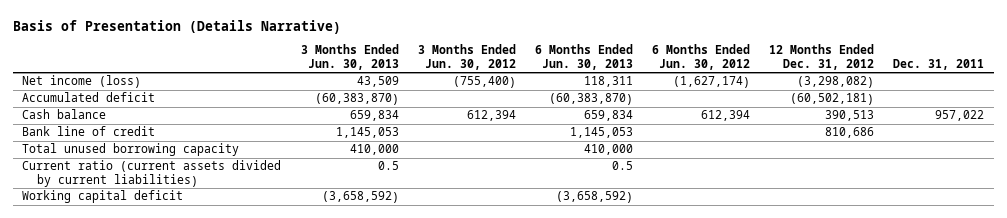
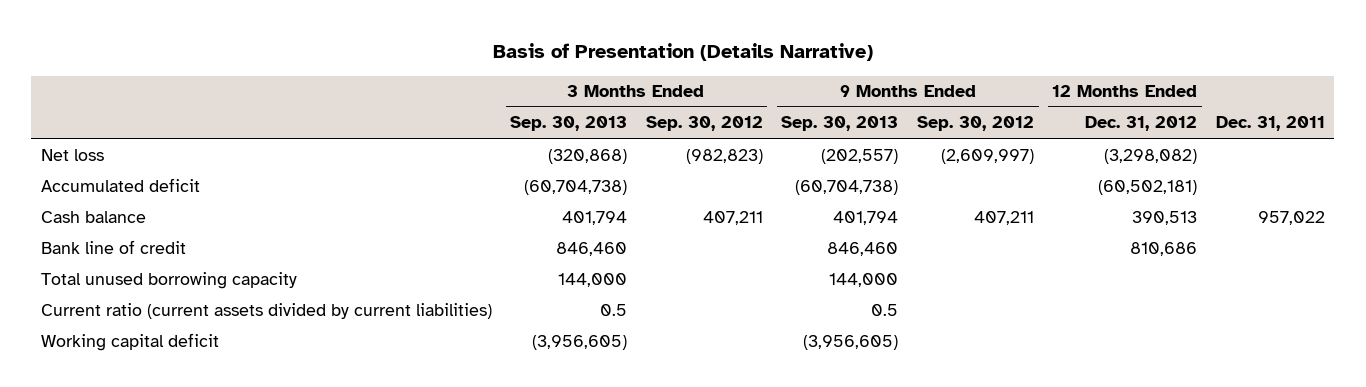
- | 3 Months Ended Jun. 30, 2013 | 3 Months Ended Jun. 30, 2012 | 6 Months Ended Jun. 30, 2013 | 6 Months Ended Jun. 30, 2012 | 12 Months Ended Dec. 31, 2012 | Dec. 31, 2011
+ | 3 Months Ended Sep. 30, 2013 | 3 Months Ended Sep. 30, 2012 | 9 Months Ended Sep. 30, 2013 | 9 Months Ended Sep. 30, 2012 | 12 Months Ended Dec. 31, 2012 | Dec. 31, 2011
- Net income (loss) | 43,509 | (755,400) | 118,311 | (1,627,174) | (3,298,082) |
+ Net loss | (320,868) | (982,823) | (202,557) | (2,609,997) | (3,298,082) |

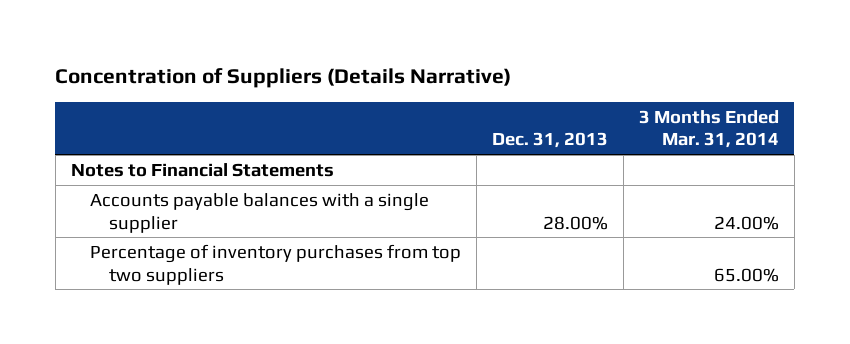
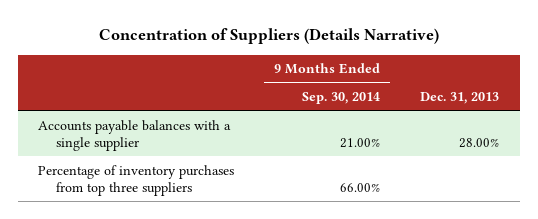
- | Dec. 31, 2013 | 3 Months Ended Mar. 31, 2014
+ | 9 Months Ended Sep. 30, 2014 | Dec. 31, 2013
- Notes to Financial Statements
- Percentage of inventory purchases from top two suppliers | | 65.00%
+ Percentage of inventory purchases from top three suppliers | 66.00% |

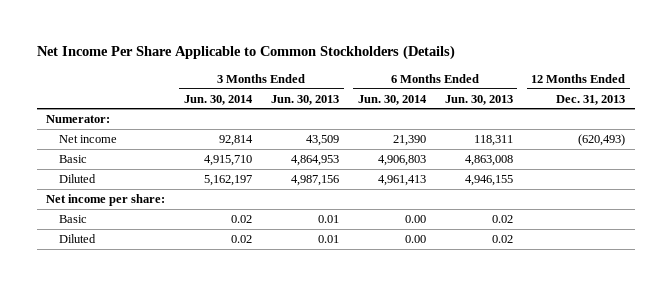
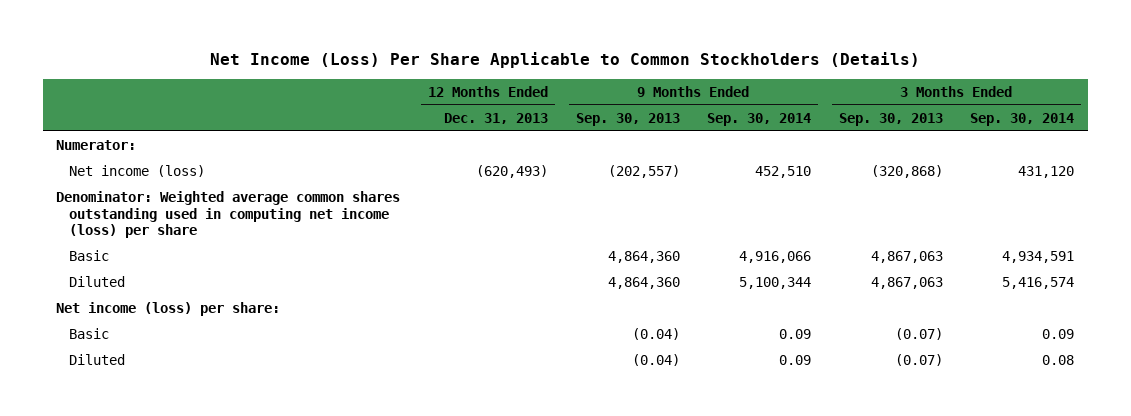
- Net Income Per Share Applicable to Common Stockholders (Details)
+ Net Income (Loss) Per Share Applicable to Common Stockholders (Details)
- | 3 Months Ended Jun. 30, 2014 | 3 Months Ended Jun. 30, 2013 | 6 Months Ended Jun. 30, 2014 | 6 Months Ended Jun. 30, 2013 | 12 Months Ended Dec. 31, 2013
+ | 12 Months Ended Dec. 31, 2013 | 9 Months Ended Sep. 30, 2013 | 9 Months Ended Sep. 30, 2014 | 3 Months Ended Sep. 30, 2013 | 3 Months Ended Sep. 30, 2014
- Net income | 92,814 | 43,509 | 21,390 | 118,311 | (620,493)
+ Net income (loss) | (620,493) | (202,557) | 452,510 | (320,868) | 431,120
+ Denominator: Weighted average common shares outstanding used in computing net income (loss) per share
- Net income per share:
+ Net income (loss) per share:

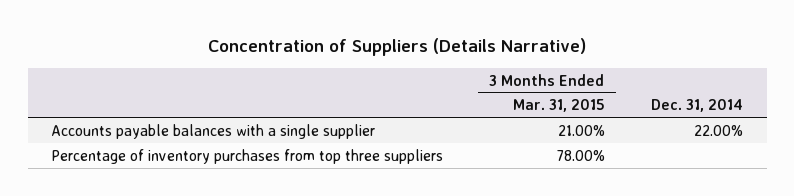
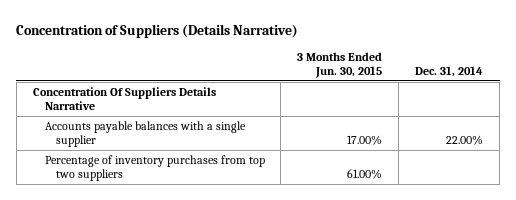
- | 3 Months Ended Mar. 31, 2015 | Dec. 31, 2014
+ | 3 Months Ended Jun. 30, 2015 | Dec. 31, 2014
+ Concentration Of Suppliers Details Narrative
- Percentage of inventory purchases from top three suppliers | 78.00% |
+ Percentage of inventory purchases from top two suppliers | 61.00% |

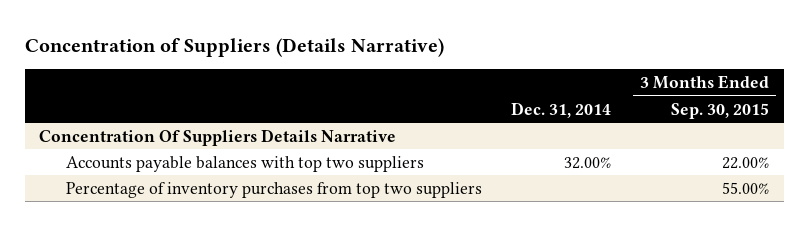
- | 3 Months Ended Jun. 30, 2015 | Dec. 31, 2014
+ | Dec. 31, 2014 | 3 Months Ended Sep. 30, 2015
- Accounts payable balances with a single supplier | 17.00% | 22.00%
+ Accounts payable balances with top two suppliers | 32.00% | 22.00%

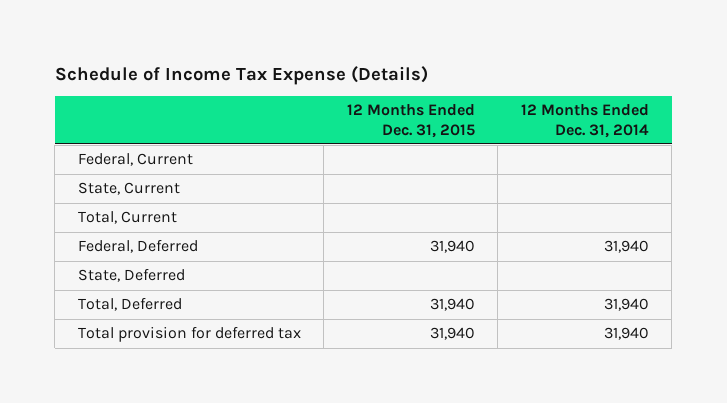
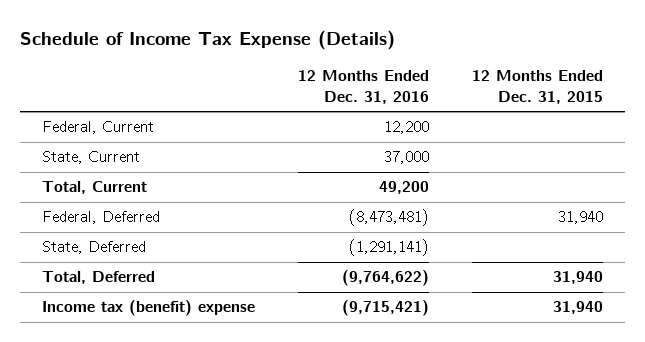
- | 12 Months Ended Dec. 31, 2015 | 12 Months Ended Dec. 31, 2014
+ | 12 Months Ended Dec. 31, 2016 | 12 Months Ended Dec. 31, 2015
- Total provision for deferred tax | 31,940 | 31,940
+ Income tax (benefit) expense | (9,715,421) | 31,940

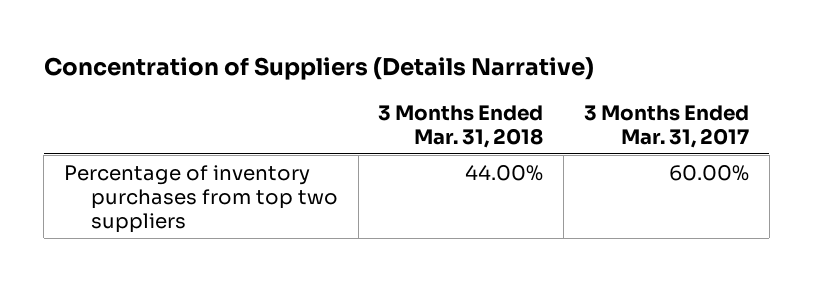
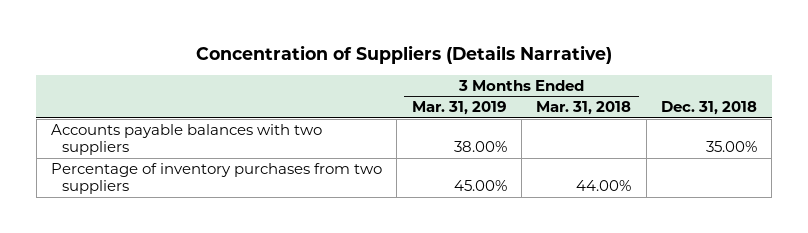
- | 3 Months Ended Mar. 31, 2018 | 3 Months Ended Mar. 31, 2017
+ | 3 Months Ended Mar. 31, 2019 | 3 Months Ended Mar. 31, 2018 | Dec. 31, 2018
- Percentage of inventory purchases from top two suppliers | 44.00% | 60.00%
+ Accounts payable balances with two suppliers | 38.00% | | 35.00%
+ Percentage of inventory purchases from two suppliers | 45.00% | 44.00% |

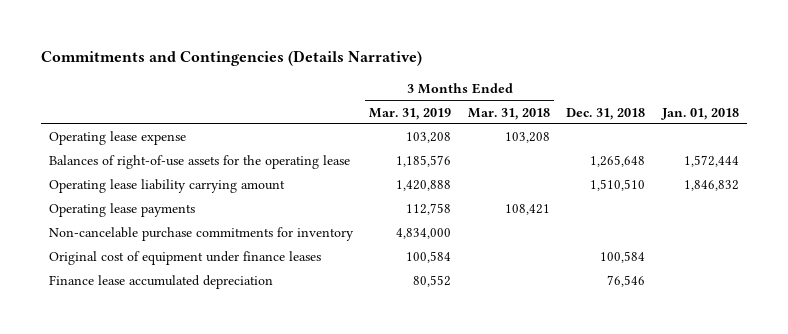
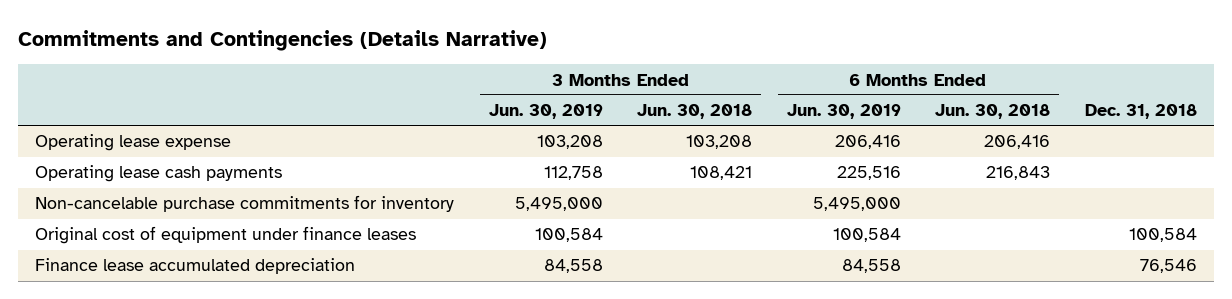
- | 3 Months Ended Mar. 31, 2019 | 3 Months Ended Mar. 31, 2018 | Dec. 31, 2018 | Jan. 01, 2018
+ | 3 Months Ended Jun. 30, 2019 | 3 Months Ended Jun. 30, 2018 | 6 Months Ended Jun. 30, 2019 | 6 Months Ended Jun. 30, 2018 | Dec. 31, 2018
- Balances of right-of-use assets for the operating lease | 1,185,576 | | 1,265,648 | 1,572,444
- Operating lease liability carrying amount | 1,420,888 | | 1,510,510 | 1,846,832
- Operating lease payments | 112,758 | 108,421 | |
+ Operating lease cash payments | 112,758 | 108,421 | 225,516 | 216,843 |

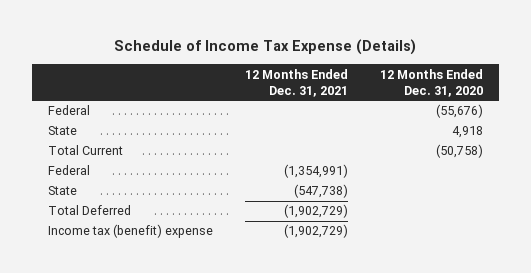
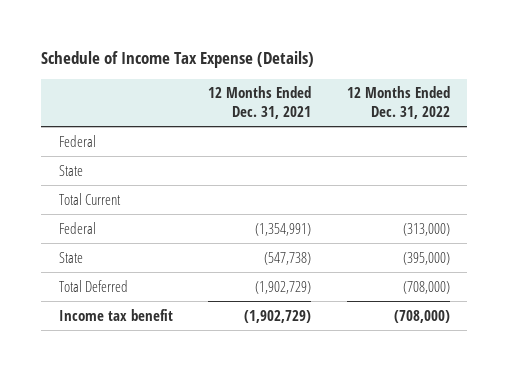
- | 12 Months Ended Dec. 31, 2021 | 12 Months Ended Dec. 31, 2020
+ | 12 Months Ended Dec. 31, 2021 | 12 Months Ended Dec. 31, 2022
- Income tax (benefit) expense | (1,902,729) |
+ Income tax benefit | (1,902,729) | (708,000)

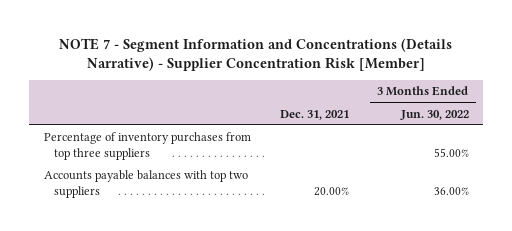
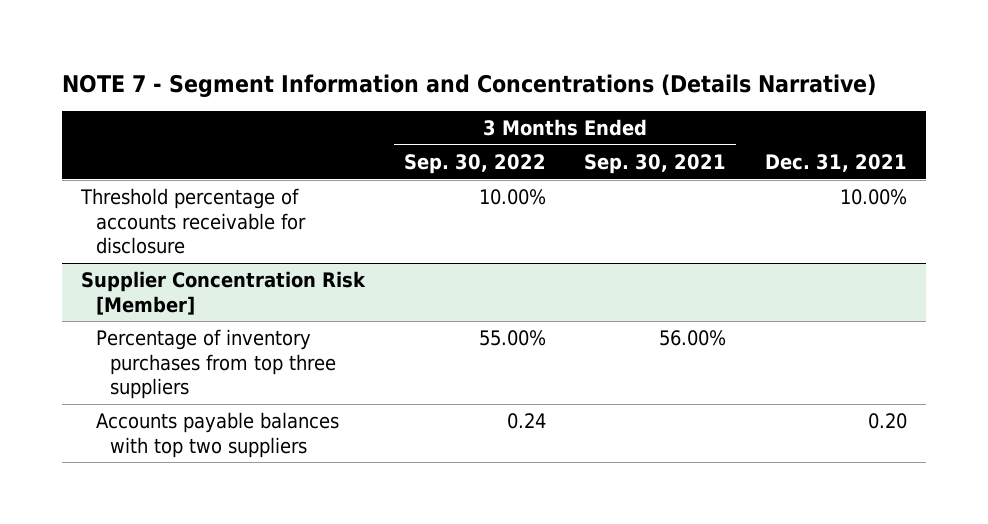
- NOTE 7 - Segment Information and Concentrations (Details Narrative) - Supplier Concentration Risk [Member]
+ NOTE 7 - Segment Information and Concentrations (Details Narrative)
- | Dec. 31, 2021 | 3 Months Ended Jun. 30, 2022
+ | 3 Months Ended Sep. 30, 2022 | 3 Months Ended Sep. 30, 2021 | Dec. 31, 2021
- Percentage of inventory purchases from top three suppliers | | 55.00%
- Accounts payable balances with top two suppliers | 20.00% | 36.00%
+ Threshold percentage of accounts receivable for disclosure | 10.00% | | 10.00%
+ Supplier Concentration Risk [Member]
+ Percentage of inventory purchases from top three suppliers | 55.00% | 56.00% |
+ Accounts payable balances with top two suppliers | 0.24 | | 0.20

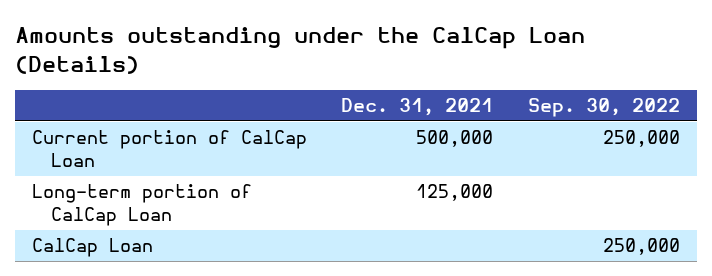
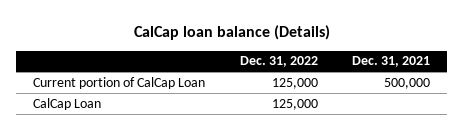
- Amounts outstanding under the CalCap Loan (Details)
+ CalCap loan balance (Details)
- | Dec. 31, 2021 | Sep. 30, 2022
+ | Dec. 31, 2022 | Dec. 31, 2021
- Long-term portion of CalCap Loan | 125,000 |

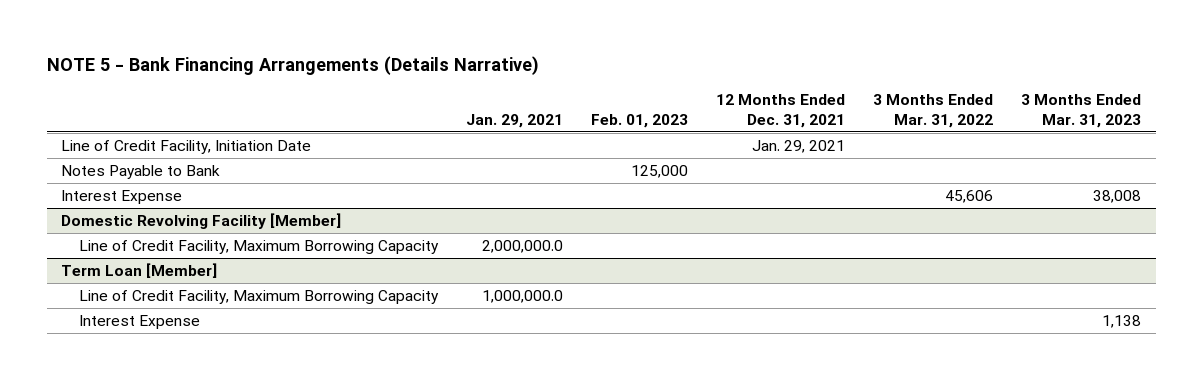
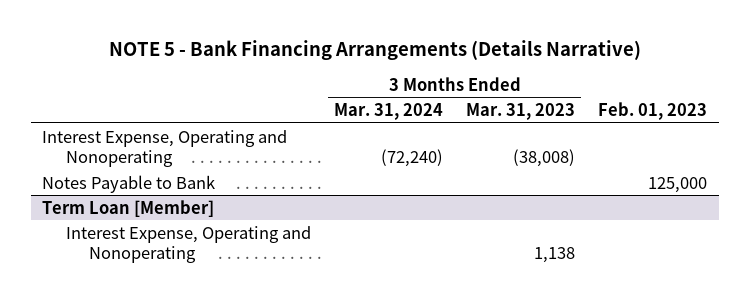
- | Jan. 29, 2021 | Feb. 01, 2023 | 12 Months Ended Dec. 31, 2021 | 3 Months Ended Mar. 31, 2022 | 3 Months Ended Mar. 31, 2023
+ | 3 Months Ended Mar. 31, 2024 | 3 Months Ended Mar. 31, 2023 | Feb. 01, 2023
- Line of Credit Facility, Initiation Date | | | Jan. 29, 2021 | |
+ Interest Expense, Operating and Nonoperating | (72,240) | (38,008) |
- Interest Expense | | | | 45,606 | 38,008
- Domestic Revolving Facility [Member]
- Line of Credit Facility, Maximum Borrowing Capacity | 2,000,000.0 | | | |
@ Term Loan [Member]
- Line of Credit Facility, Maximum Borrowing Capacity | 1,000,000.0 | | | |
- Interest Expense | | | | | 1,138
+ Interest Expense, Operating and Nonoperating | | 1,138 |

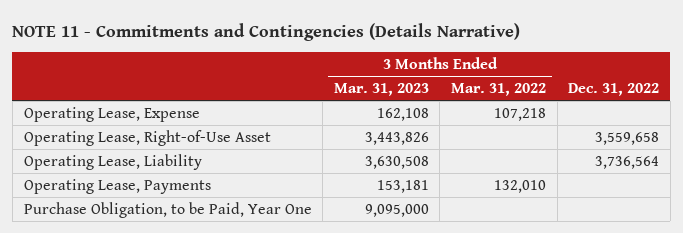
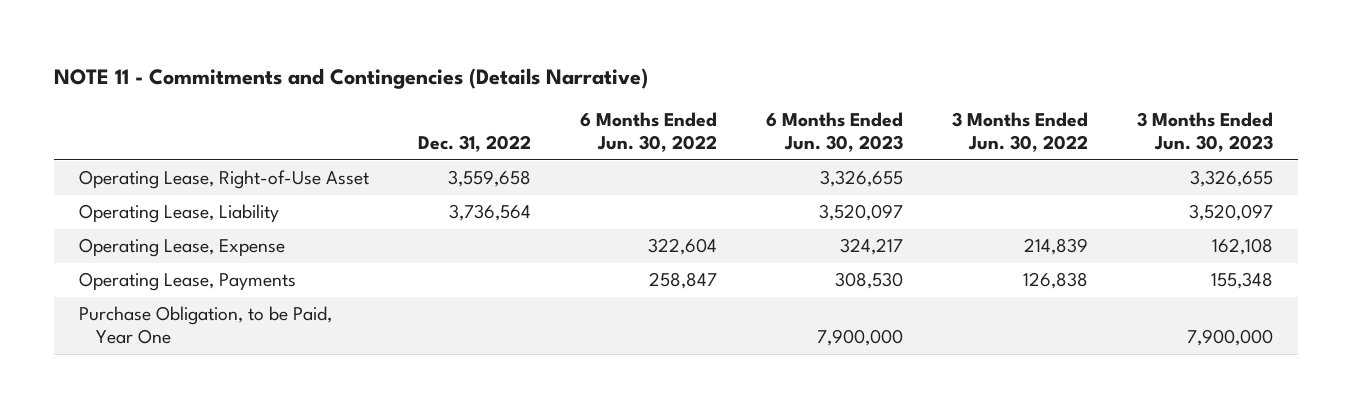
- | 3 Months Ended Mar. 31, 2023 | 3 Months Ended Mar. 31, 2022 | Dec. 31, 2022
+ | Dec. 31, 2022 | 6 Months Ended Jun. 30, 2022 | 6 Months Ended Jun. 30, 2023 | 3 Months Ended Jun. 30, 2022 | 3 Months Ended Jun. 30, 2023
moved down: Operating Lease, Expense | | 322,604 | 324,217 | 214,839 | 162,108

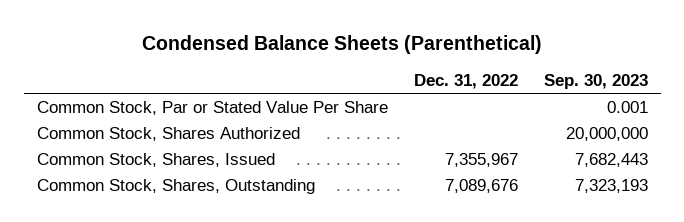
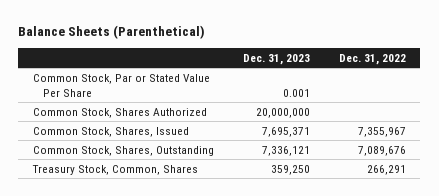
- Condensed Balance Sheets (Parenthetical)
+ Balance Sheets (Parenthetical)
- | Dec. 31, 2022 | Sep. 30, 2023
+ | Dec. 31, 2023 | Dec. 31, 2022
+ Treasury Stock, Common, Shares | 359,250 | 266,291

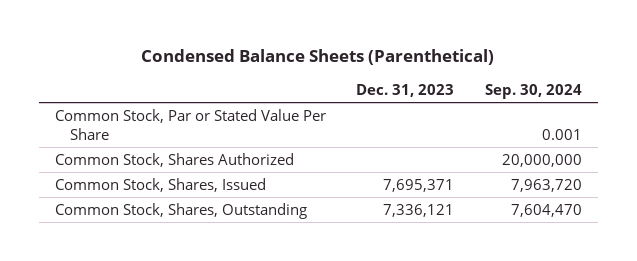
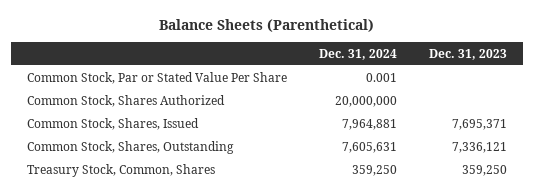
- Condensed Balance Sheets (Parenthetical)
+ Balance Sheets (Parenthetical)
- | Dec. 31, 2023 | Sep. 30, 2024
+ | Dec. 31, 2024 | Dec. 31, 2023
+ Treasury Stock, Common, Shares | 359,250 | 359,250

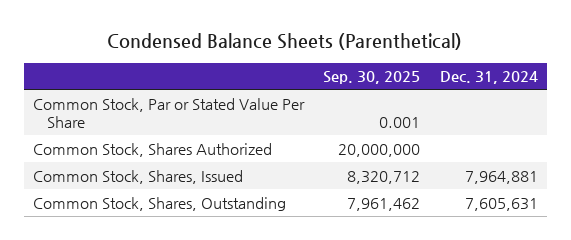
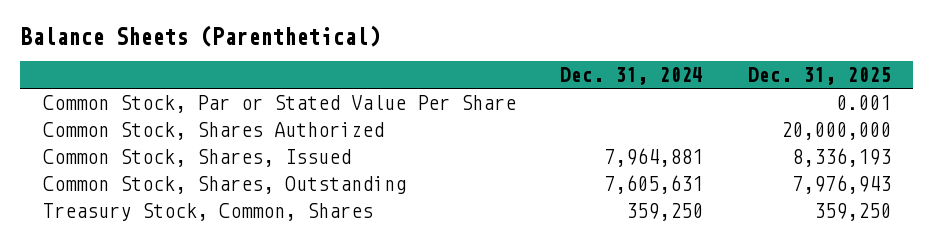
- Condensed Balance Sheets (Parenthetical)
+ Balance Sheets (Parenthetical)
- | Sep. 30, 2025 | Dec. 31, 2024
+ | Dec. 31, 2024 | Dec. 31, 2025
+ Treasury Stock, Common, Shares | 359,250 | 359,250

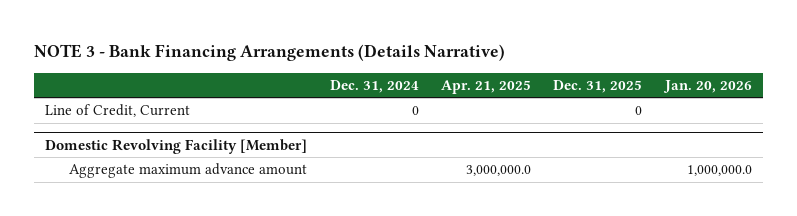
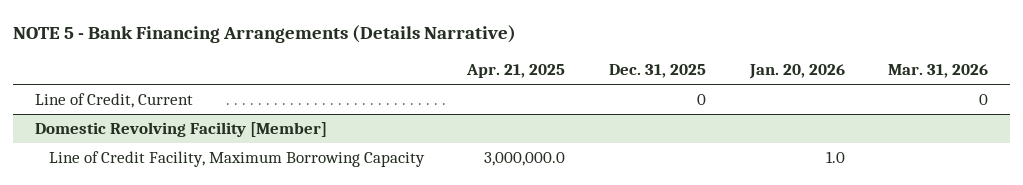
- NOTE 3 - Bank Financing Arrangements (Details Narrative)
+ NOTE 5 - Bank Financing Arrangements (Details Narrative)
- | Dec. 31, 2024 | Apr. 21, 2025 | Dec. 31, 2025 | Jan. 20, 2026
+ | Apr. 21, 2025 | Dec. 31, 2025 | Jan. 20, 2026 | Mar. 31, 2026
@ Domestic Revolving Facility [Member]
- Aggregate maximum advance amount | | 3,000,000.0 | | 1,000,000.0
+ Line of Credit Facility, Maximum Borrowing Capacity | 3,000,000.0 | | 1.0 |

